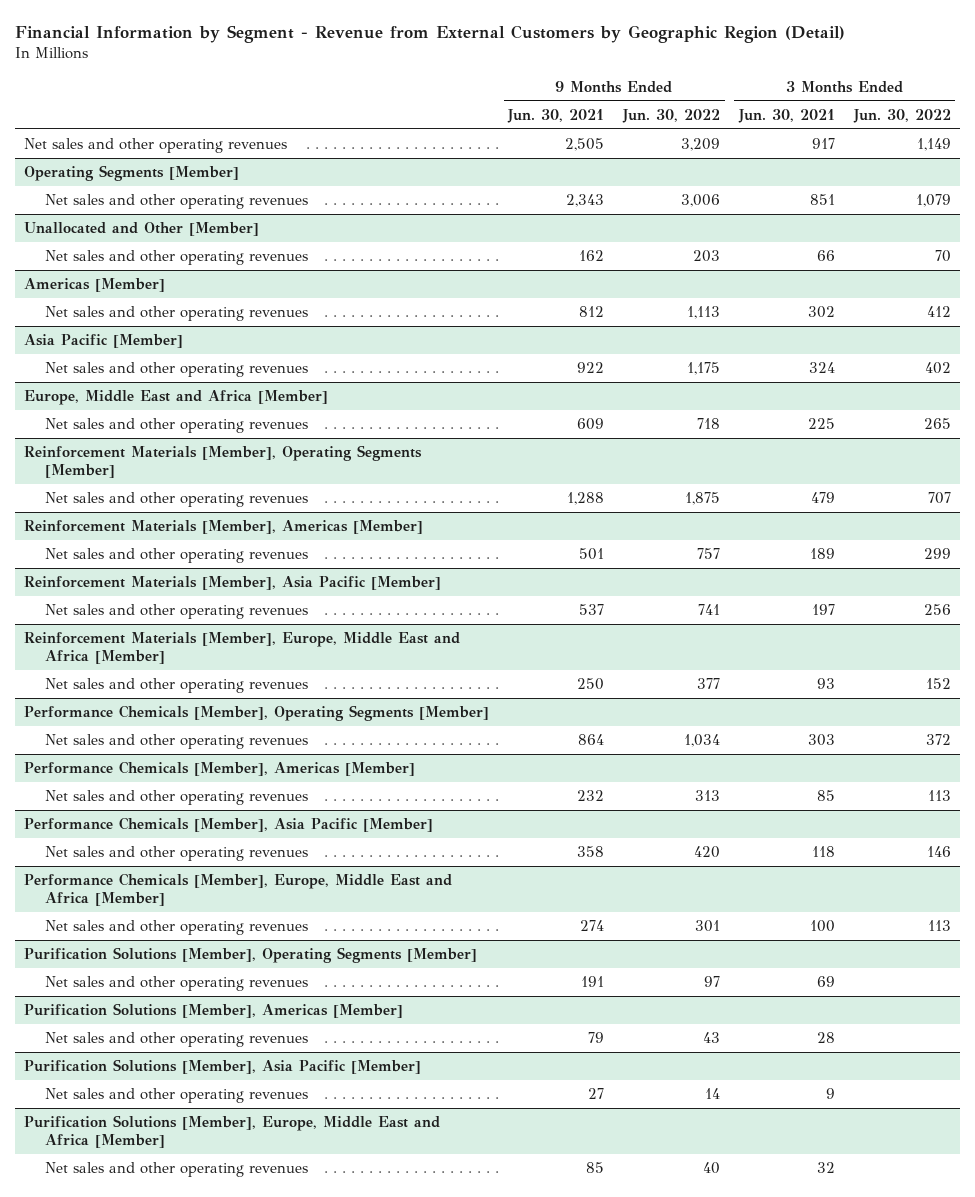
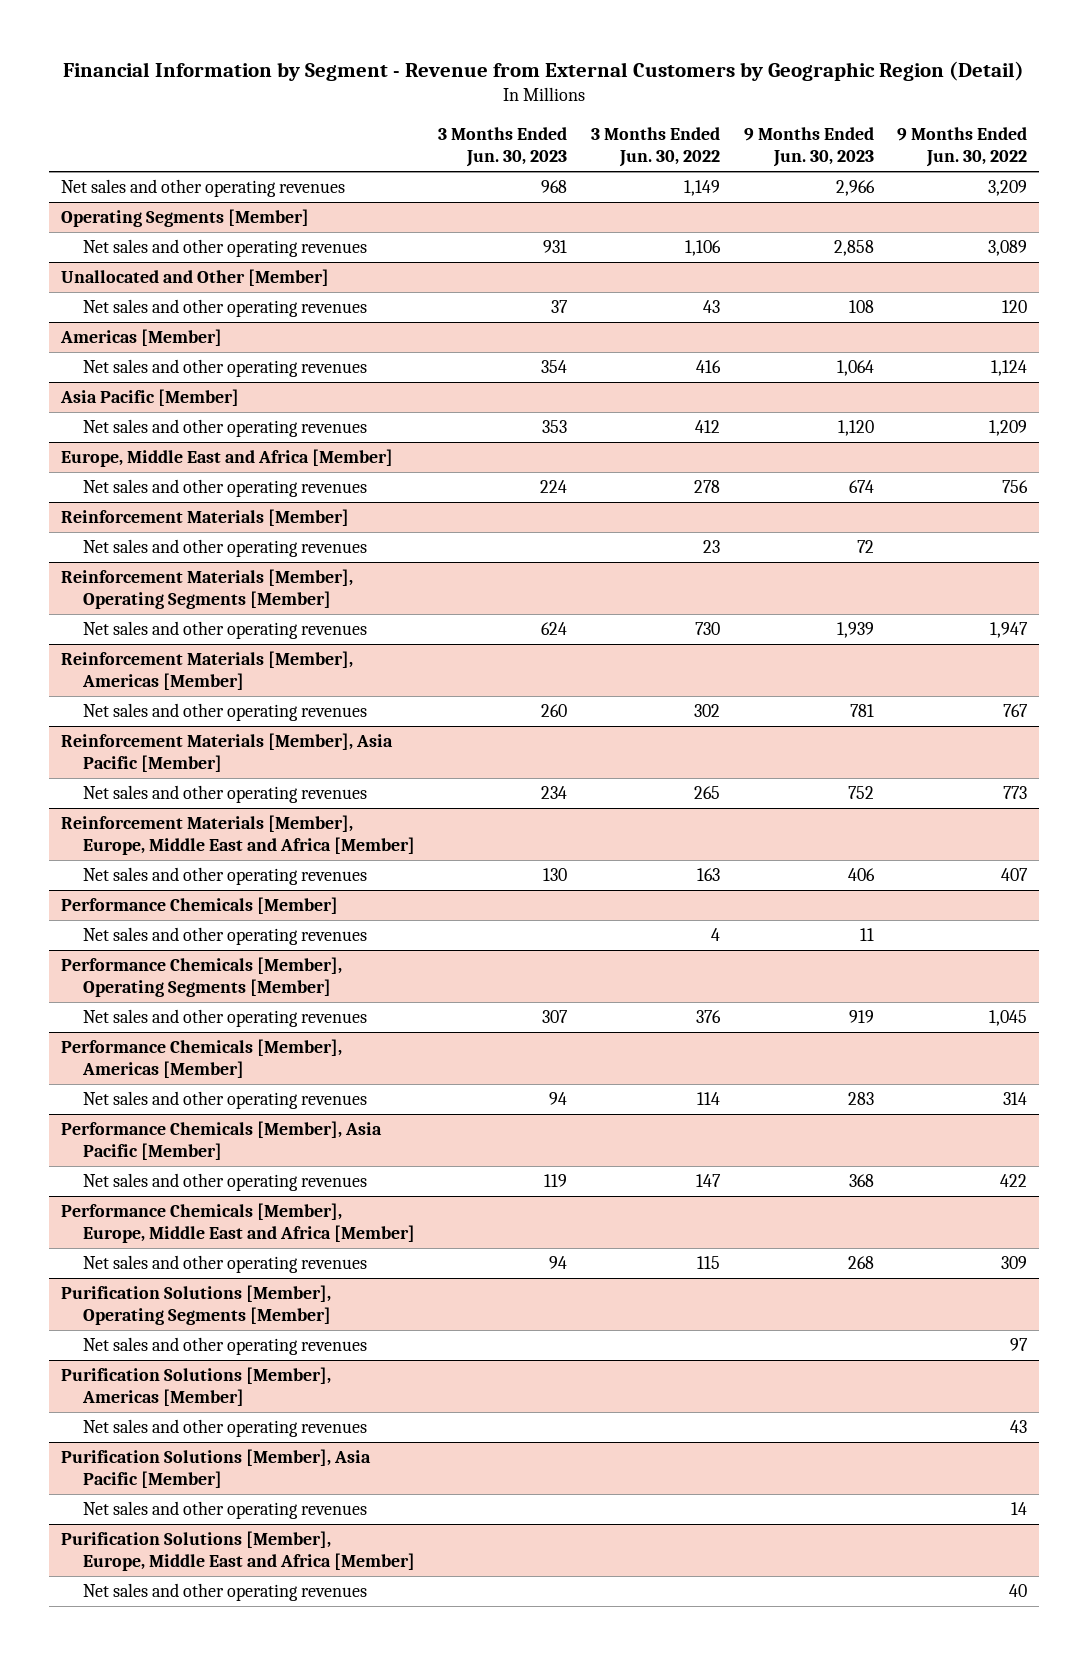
- | 9 Months Ended Jun. 30, 2021 | 9 Months Ended Jun. 30, 2022 | 3 Months Ended Jun. 30, 2021 | 3 Months Ended Jun. 30, 2022
+ | 3 Months Ended Jun. 30, 2023 | 3 Months Ended Jun. 30, 2022 | 9 Months Ended Jun. 30, 2023 | 9 Months Ended Jun. 30, 2022
@ Operating Segments [Member]
- Net sales and other operating revenues | 2,343 | 3,006 | 851 | 1,079
+ Net sales and other operating revenues | 931 | 1,106 | 2,858 | 3,089
@ Unallocated and Other [Member]
- Net sales and other operating revenues | 162 | 203 | 66 | 70
+ Net sales and other operating revenues | 37 | 43 | 108 | 120
@ Americas [Member]
- Net sales and other operating revenues | 812 | 1,113 | 302 | 412
+ Net sales and other operating revenues | 354 | 416 | 1,064 | 1,124
@ Asia Pacific [Member]
- Net sales and other operating revenues | 922 | 1,175 | 324 | 402
+ Net sales and other operating revenues | 353 | 412 | 1,120 | 1,209
@ Europe, Middle East and Africa [Member]
- Net sales and other operating revenues | 609 | 718 | 225 | 265
+ Net sales and other operating revenues | 224 | 278 | 674 | 756
+ Reinforcement Materials [Member]
+ Net sales and other operating revenues | | 23 | 72 |
@ Reinforcement Materials [Member], Operating Segments [Member]
- Net sales and other operating revenues | 1,288 | 1,875 | 479 | 707
+ Net sales and other operating revenues | 624 | 730 | 1,939 | 1,947
@ Reinforcement Materials [Member], Americas [Member]
- Net sales and other operating revenues | 501 | 757 | 189 | 299
+ Net sales and other operating revenues | 260 | 302 | 781 | 767
@ Reinforcement Materials [Member], Asia Pacific [Member]
- Net sales and other operating revenues | 537 | 741 | 197 | 256
+ Net sales and other operating revenues | 234 | 265 | 752 | 773
@ Reinforcement Materials [Member], Europe, Middle East and Africa [Member]
- Net sales and other operating revenues | 250 | 377 | 93 | 152
+ Net sales and other operating revenues | 130 | 163 | 406 | 407
+ Performance Chemicals [Member]
+ Net sales and other operating revenues | | 4 | 11 |
@ Performance Chemicals [Member], Operating Segments [Member]
- Net sales and other operating revenues | 864 | 1,034 | 303 | 372
+ Net sales and other operating revenues | 307 | 376 | 919 | 1,045
@ Performance Chemicals [Member], Americas [Member]
- Net sales and other operating revenues | 232 | 313 | 85 | 113
+ Net sales and other operating revenues | 94 | 114 | 283 | 314
@ Performance Chemicals [Member], Asia Pacific [Member]
- Net sales and other operating revenues | 358 | 420 | 118 | 146
+ Net sales and other operating revenues | 119 | 147 | 368 | 422
@ Performance Chemicals [Member], Europe, Middle East and Africa [Member]
- Net sales and other operating revenues | 274 | 301 | 100 | 113
+ Net sales and other operating revenues | 94 | 115 | 268 | 309

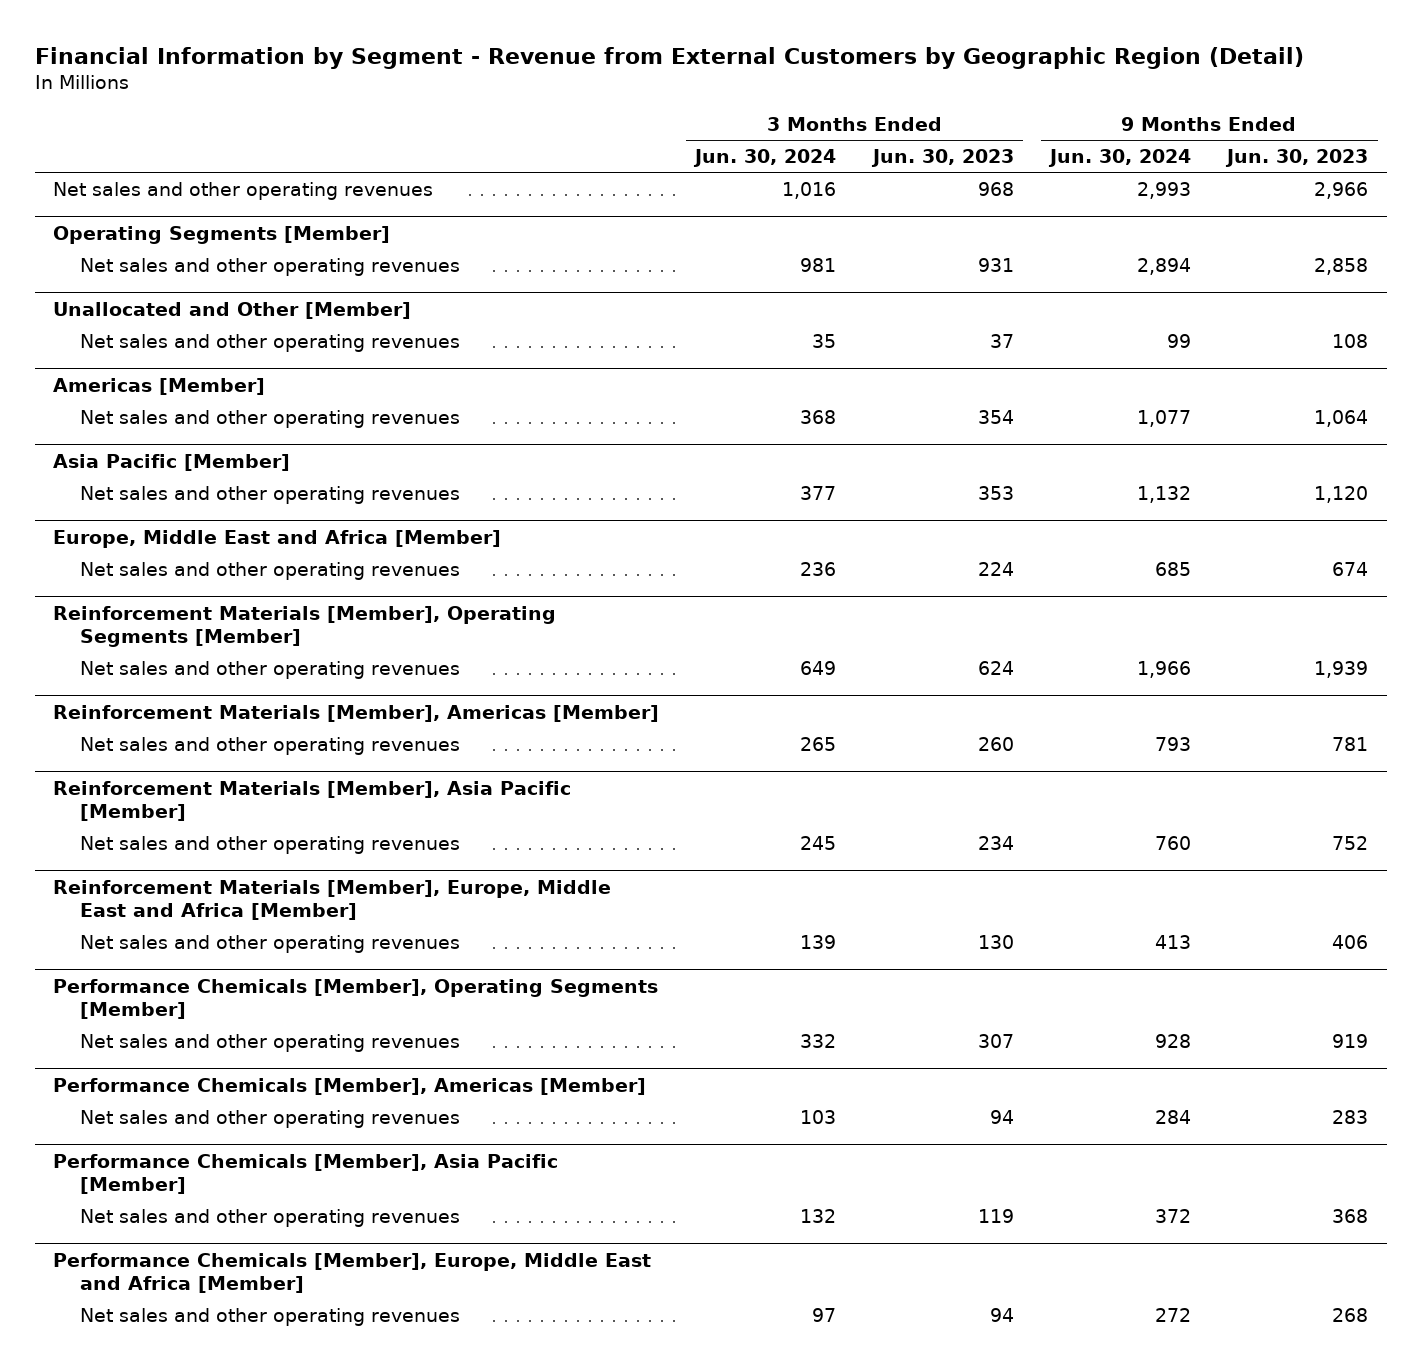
- | 3 Months Ended Jun. 30, 2023 | 3 Months Ended Jun. 30, 2022 | 9 Months Ended Jun. 30, 2023 | 9 Months Ended Jun. 30, 2022
+ | 3 Months Ended Jun. 30, 2024 | 3 Months Ended Jun. 30, 2023 | 9 Months Ended Jun. 30, 2024 | 9 Months Ended Jun. 30, 2023
- Reinforcement Materials [Member]
- Net sales and other operating revenues | | 23 | 72 |
- Performance Chemicals [Member]
- Net sales and other operating revenues | | 4 | 11 |
- Purification Solutions [Member], Operating Segments [Member]
- Net sales and other operating revenues | | | | 97
- Purification Solutions [Member], Americas [Member]
- Net sales and other operating revenues | | | | 43
- Purification Solutions [Member], Asia Pacific [Member]
- Net sales and other operating revenues | | | | 14
- Purification Solutions [Member], Europe, Middle East and Africa [Member]
- Net sales and other operating revenues | | | | 40

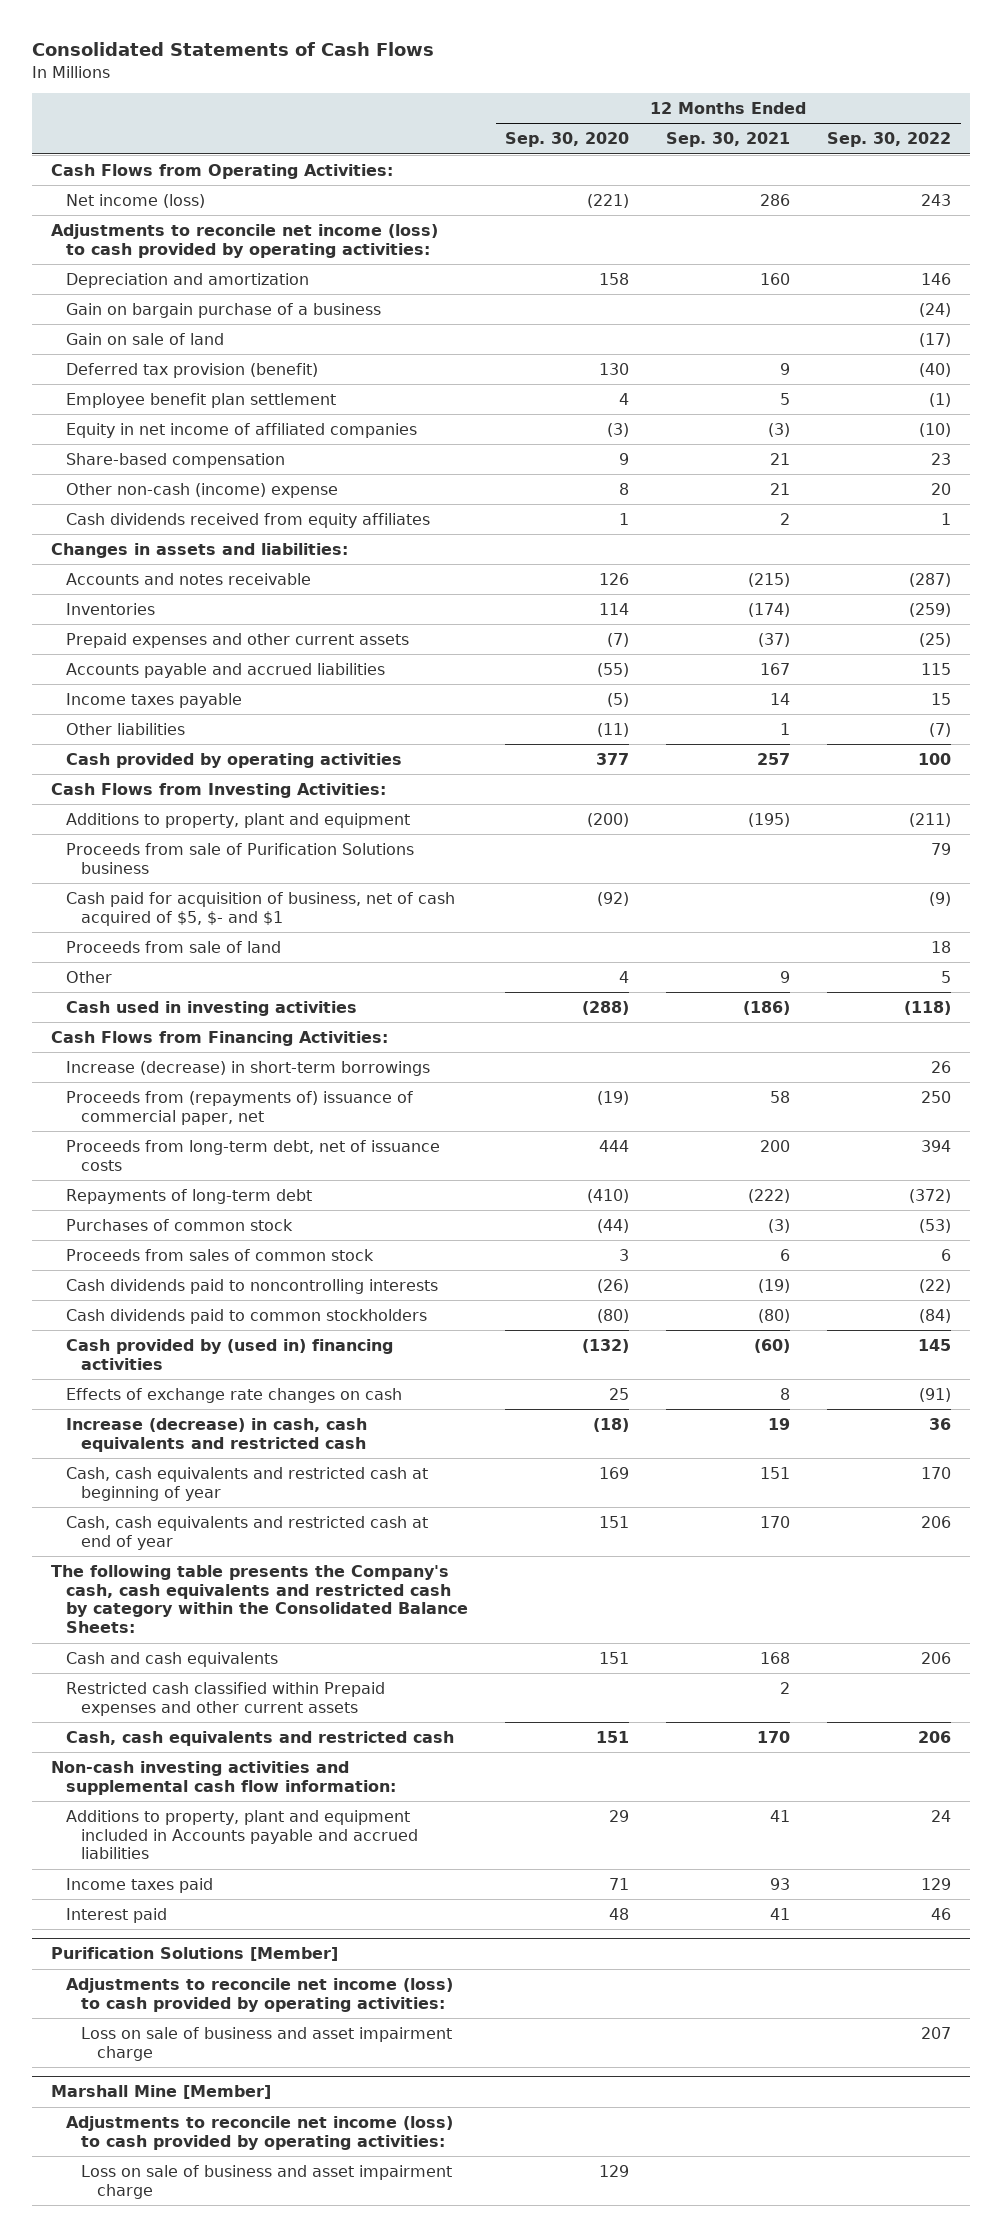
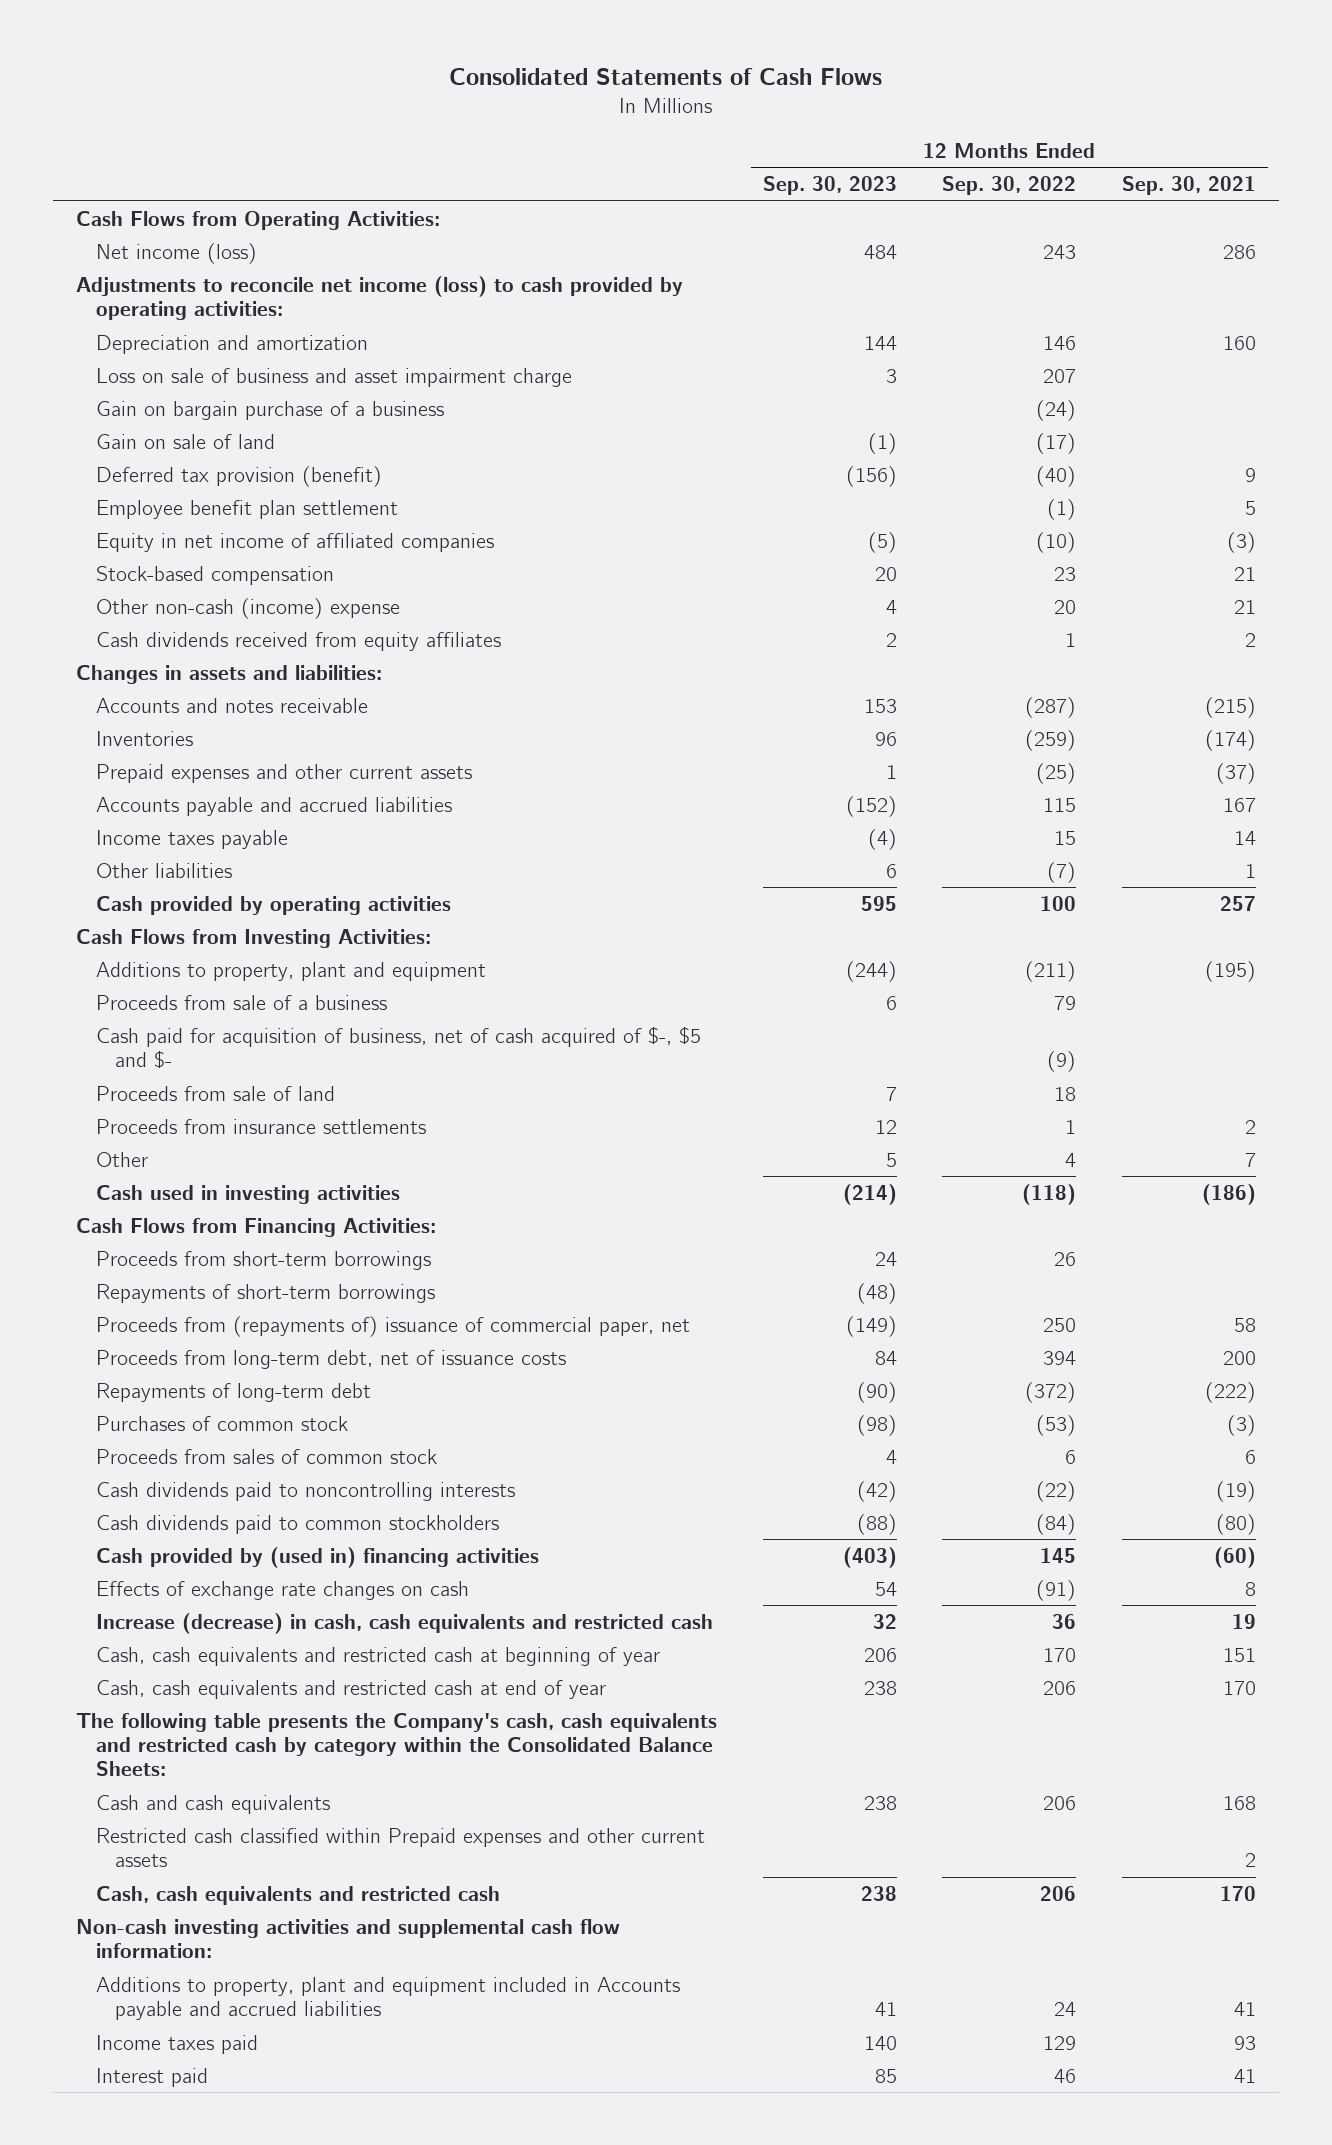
- | 12 Months Ended Sep. 30, 2020 | 12 Months Ended Sep. 30, 2021 | 12 Months Ended Sep. 30, 2022
+ | 12 Months Ended Sep. 30, 2023 | 12 Months Ended Sep. 30, 2022 | 12 Months Ended Sep. 30, 2021
+ Loss on sale of business and asset impairment charge | 3 | 207 |
- Share-based compensation | 9 | 21 | 23
+ Stock-based compensation | 20 | 23 | 21
- Proceeds from sale of Purification Solutions business | | | 79
- Cash paid for acquisition of business, net of cash acquired of $5, $- and $1 | (92) | | (9)
+ Proceeds from sale of a business | 6 | 79 |
+ Cash paid for acquisition of business, net of cash acquired of $-, $5 and $- | | (9) |
- Other | 4 | 9 | 5
+ Proceeds from insurance settlements | 12 | 1 | 2
+ Other | 5 | 4 | 7
- Increase (decrease) in short-term borrowings | | | 26
+ Proceeds from short-term borrowings | 24 | 26 |
+ Repayments of short-term borrowings | (48) | |
- Purification Solutions [Member]
- Adjustments to reconcile net income (loss) to cash provided by operating activities:
- Loss on sale of business and asset impairment charge | | | 207
- Marshall Mine [Member]
- Adjustments to reconcile net income (loss) to cash provided by operating activities:
- Loss on sale of business and asset impairment charge | 129 | |

